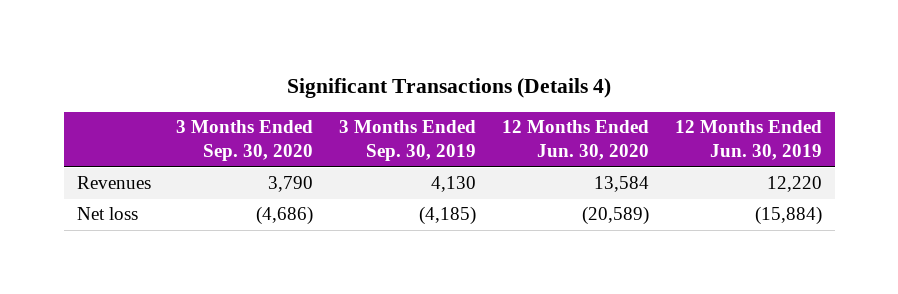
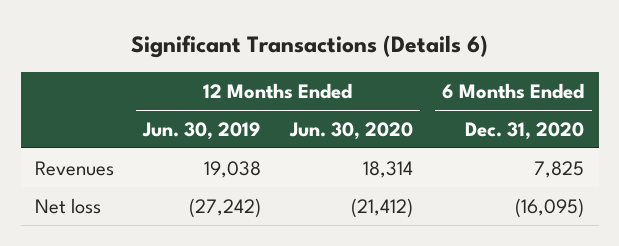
- Significant Transactions (Details 4)
+ Significant Transactions (Details 6)
- | 3 Months Ended Sep. 30, 2020 | 3 Months Ended Sep. 30, 2019 | 12 Months Ended Jun. 30, 2020 | 12 Months Ended Jun. 30, 2019
+ | 12 Months Ended Jun. 30, 2019 | 12 Months Ended Jun. 30, 2020 | 6 Months Ended Dec. 31, 2020
- Revenues | 3,790 | 4,130 | 13,584 | 12,220
- Net loss | (4,686) | (4,185) | (20,589) | (15,884)
+ Revenues | 19,038 | 18,314 | 7,825
+ Net loss | (27,242) | (21,412) | (16,095)

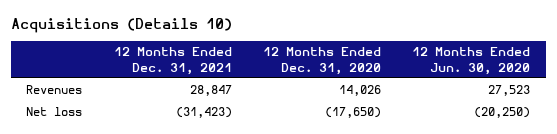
- Significant Transactions (Details 6)
+ Acquisitions (Details 10)
- | 12 Months Ended Jun. 30, 2019 | 12 Months Ended Jun. 30, 2020 | 6 Months Ended Dec. 31, 2020
+ | 12 Months Ended Dec. 31, 2021 | 12 Months Ended Dec. 31, 2020 | 12 Months Ended Jun. 30, 2020
- Revenues | 19,038 | 18,314 | 7,825
- Net loss | (27,242) | (21,412) | (16,095)
+ Revenues | 28,847 | 14,026 | 27,523
+ Net loss | (31,423) | (17,650) | (20,250)

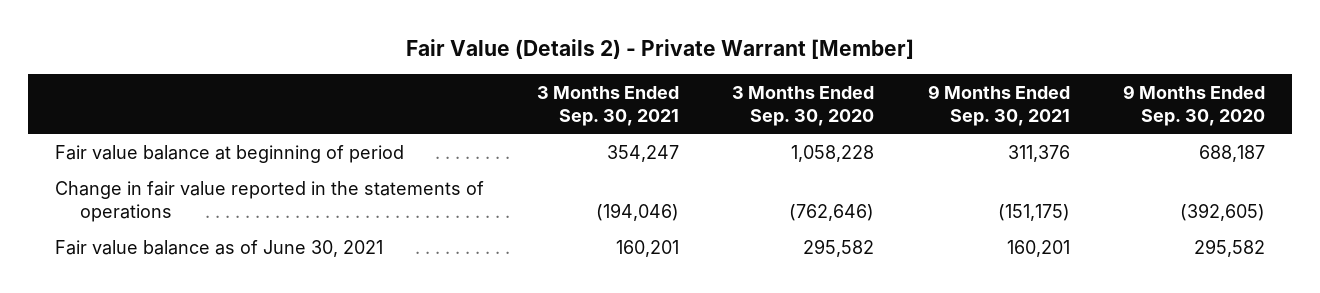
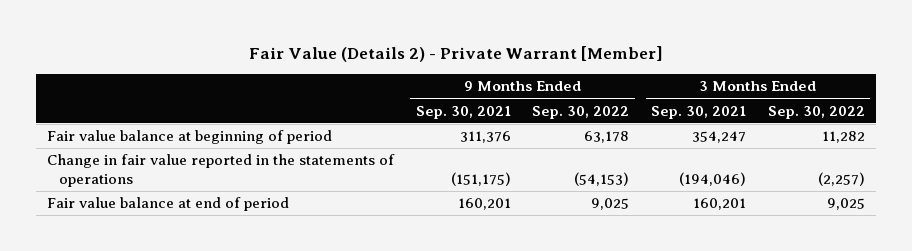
- | 3 Months Ended Sep. 30, 2021 | 3 Months Ended Sep. 30, 2020 | 9 Months Ended Sep. 30, 2021 | 9 Months Ended Sep. 30, 2020
+ | 9 Months Ended Sep. 30, 2021 | 9 Months Ended Sep. 30, 2022 | 3 Months Ended Sep. 30, 2021 | 3 Months Ended Sep. 30, 2022
- Fair value balance as of June 30, 2021 | 160,201 | 295,582 | 160,201 | 295,582
+ Fair value balance at end of period | 160,201 | 9,025 | 160,201 | 9,025

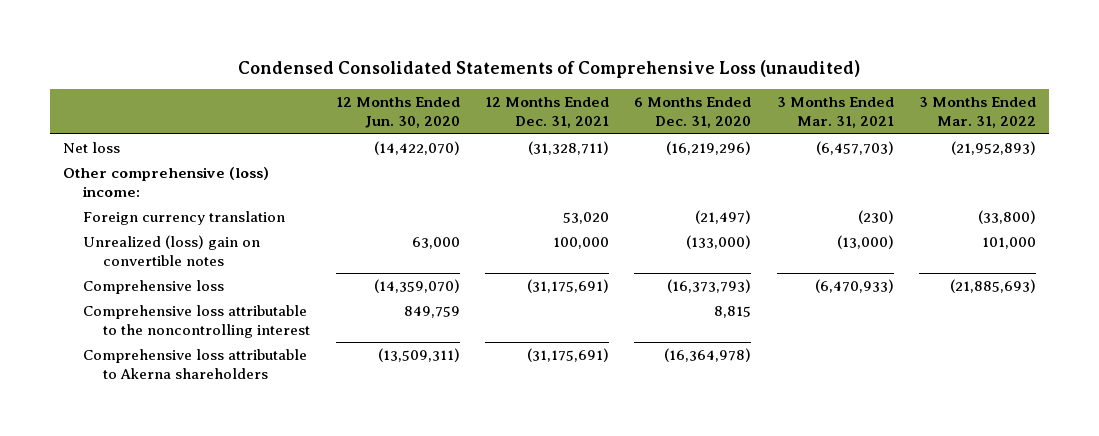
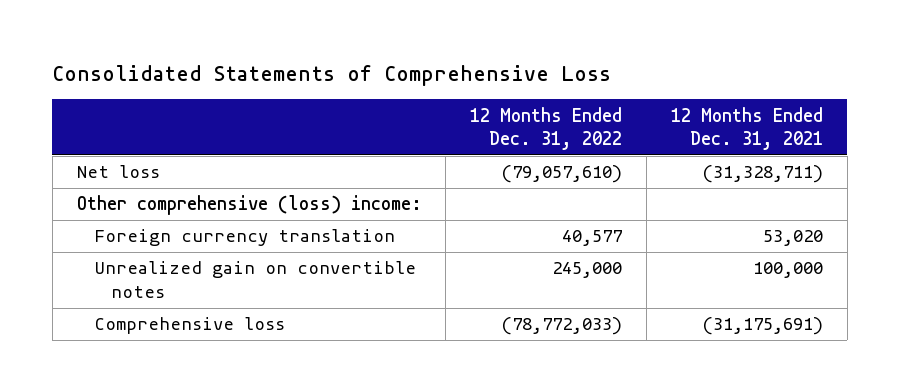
- Condensed Consolidated Statements of Comprehensive Loss (unaudited)
+ Consolidated Statements of Comprehensive Loss
- | 12 Months Ended Jun. 30, 2020 | 12 Months Ended Dec. 31, 2021 | 6 Months Ended Dec. 31, 2020 | 3 Months Ended Mar. 31, 2021 | 3 Months Ended Mar. 31, 2022
+ | 12 Months Ended Dec. 31, 2022 | 12 Months Ended Dec. 31, 2021
- Unrealized (loss) gain on convertible notes | 63,000 | 100,000 | (133,000) | (13,000) | 101,000
+ Unrealized gain on convertible notes | 245,000 | 100,000
- Comprehensive loss attributable to the noncontrolling interest | 849,759 | | 8,815 | |
- Comprehensive loss attributable to Akerna shareholders | (13,509,311) | (31,175,691) | (16,364,978) | |

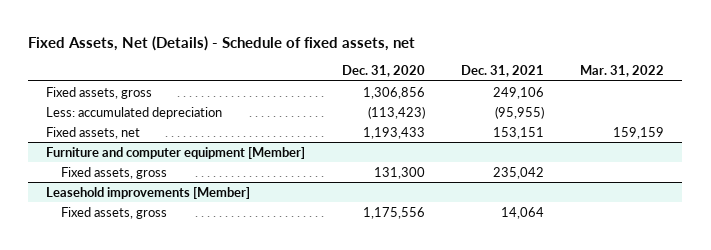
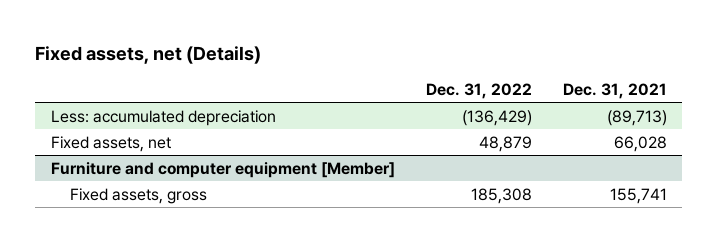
- Fixed Assets, Net (Details) - Schedule of fixed assets, net
+ Fixed assets, net (Details)
- | Dec. 31, 2020 | Dec. 31, 2021 | Mar. 31, 2022
+ | Dec. 31, 2022 | Dec. 31, 2021
- Fixed assets, gross | 1,306,856 | 249,106 |
- Less: accumulated depreciation | (113,423) | (95,955) |
- Fixed assets, net | 1,193,433 | 153,151 | 159,159
+ Less: accumulated depreciation | (136,429) | (89,713)
+ Fixed assets, net | 48,879 | 66,028
@ Furniture and computer equipment [Member]
- Fixed assets, gross | 131,300 | 235,042 |
- Leasehold improvements [Member]
- Fixed assets, gross | 1,175,556 | 14,064 |
@ Furniture and computer equipment [Member]
+ Fixed assets, gross | 185,308 | 155,741

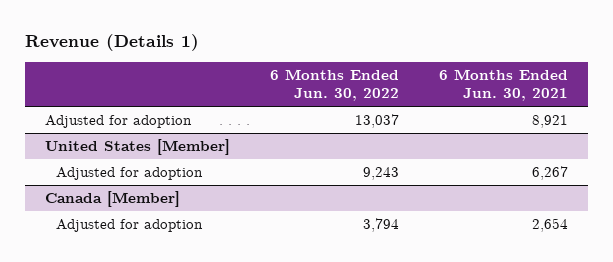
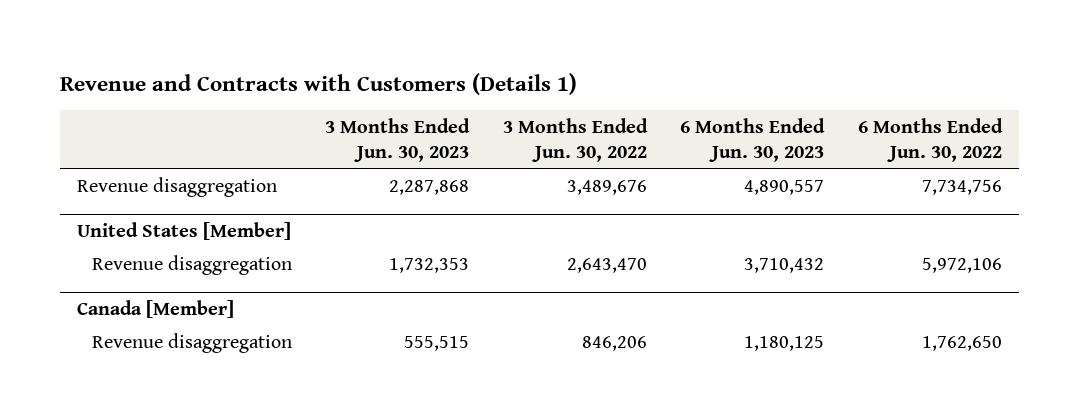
- Revenue (Details 1)
+ Revenue and Contracts with Customers (Details 1)
- | 6 Months Ended Jun. 30, 2022 | 6 Months Ended Jun. 30, 2021
+ | 3 Months Ended Jun. 30, 2023 | 3 Months Ended Jun. 30, 2022 | 6 Months Ended Jun. 30, 2023 | 6 Months Ended Jun. 30, 2022
- Adjusted for adoption | 13,037 | 8,921
+ Revenue disaggregation | 2,287,868 | 3,489,676 | 4,890,557 | 7,734,756
@ United States [Member]
- Adjusted for adoption | 9,243 | 6,267
+ Revenue disaggregation | 1,732,353 | 2,643,470 | 3,710,432 | 5,972,106
@ Canada [Member]
- Adjusted for adoption | 3,794 | 2,654
+ Revenue disaggregation | 555,515 | 846,206 | 1,180,125 | 1,762,650

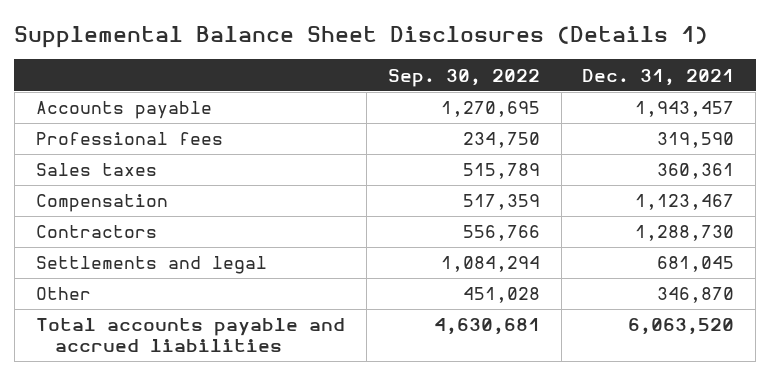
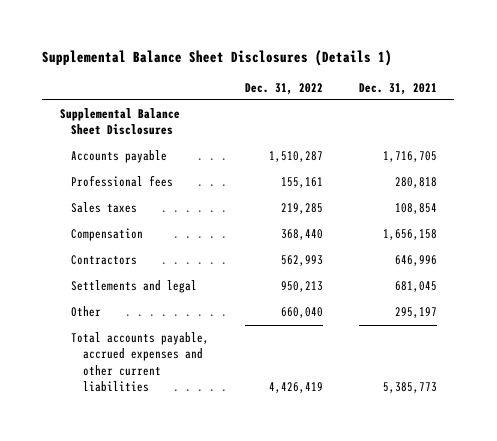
- | Sep. 30, 2022 | Dec. 31, 2021
+ | Dec. 31, 2022 | Dec. 31, 2021
- Accounts payable | 1,270,695 | 1,943,457
- Professional fees | 234,750 | 319,590
- Sales taxes | 515,789 | 360,361
- Compensation | 517,359 | 1,123,467
- Contractors | 556,766 | 1,288,730
+ Supplemental Balance Sheet Disclosures
+ Accounts payable | 1,510,287 | 1,716,705
+ Professional fees | 155,161 | 280,818
+ Sales taxes | 219,285 | 108,854
+ Compensation | 368,440 | 1,656,158
+ Contractors | 562,993 | 646,996
- Other | 451,028 | 346,870
- Total accounts payable and accrued liabilities | 4,630,681 | 6,063,520
+ Other | 660,040 | 295,197
+ Total accounts payable, accrued expenses and other current liabilities | 4,426,419 | 5,385,773

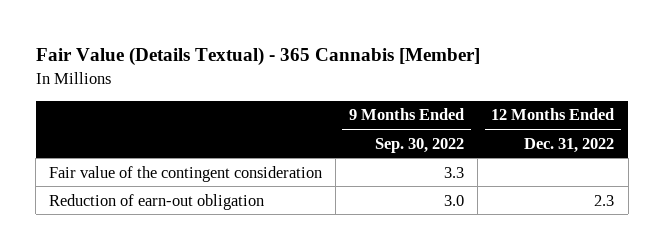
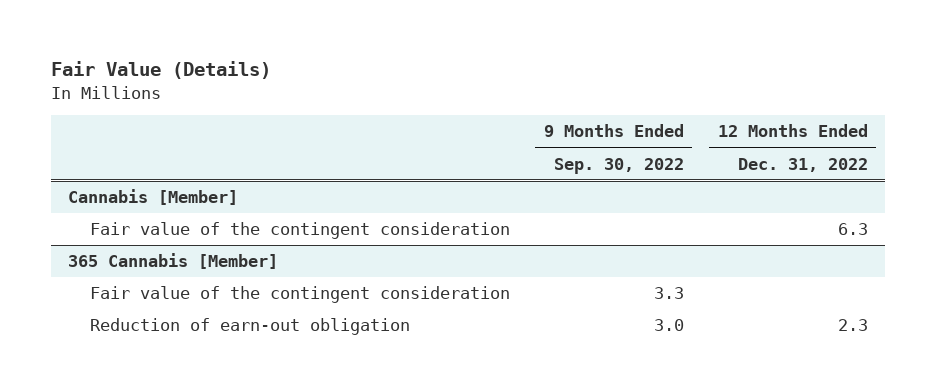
- Fair Value (Details Textual) - 365 Cannabis [Member]
+ Fair Value (Details)
+ Cannabis [Member]
+ Fair value of the contingent consideration | | 6.3
+ 365 Cannabis [Member]

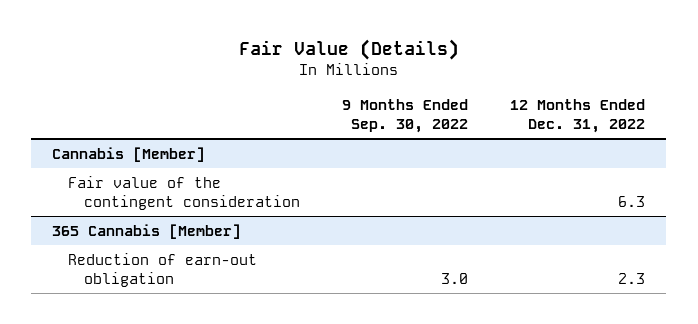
@ 365 Cannabis [Member]
- Fair value of the contingent consideration | 3.3 |

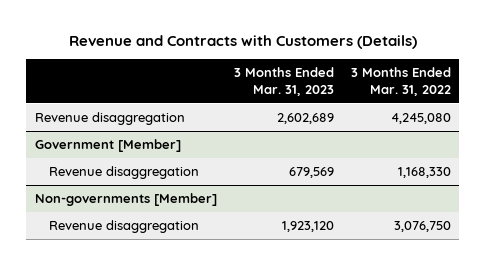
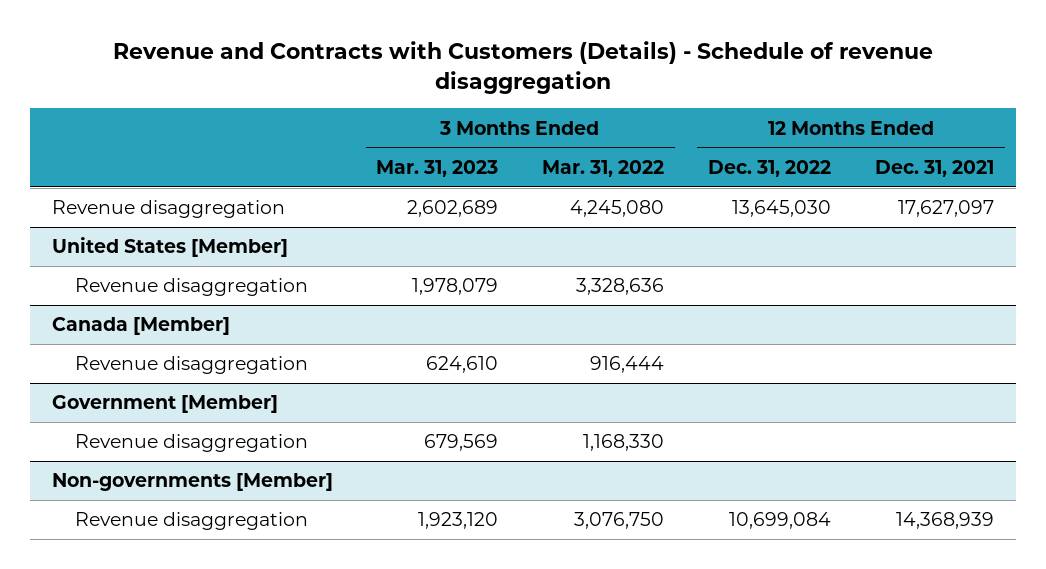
- Revenue and Contracts with Customers (Details)
+ Revenue and Contracts with Customers (Details) - Schedule of revenue disaggregation
- | 3 Months Ended Mar. 31, 2023 | 3 Months Ended Mar. 31, 2022
+ | 3 Months Ended Mar. 31, 2023 | 3 Months Ended Mar. 31, 2022 | 12 Months Ended Dec. 31, 2022 | 12 Months Ended Dec. 31, 2021
+ United States [Member]
+ Revenue disaggregation | 1,978,079 | 3,328,636 | |
+ Canada [Member]
+ Revenue disaggregation | 624,610 | 916,444 | |

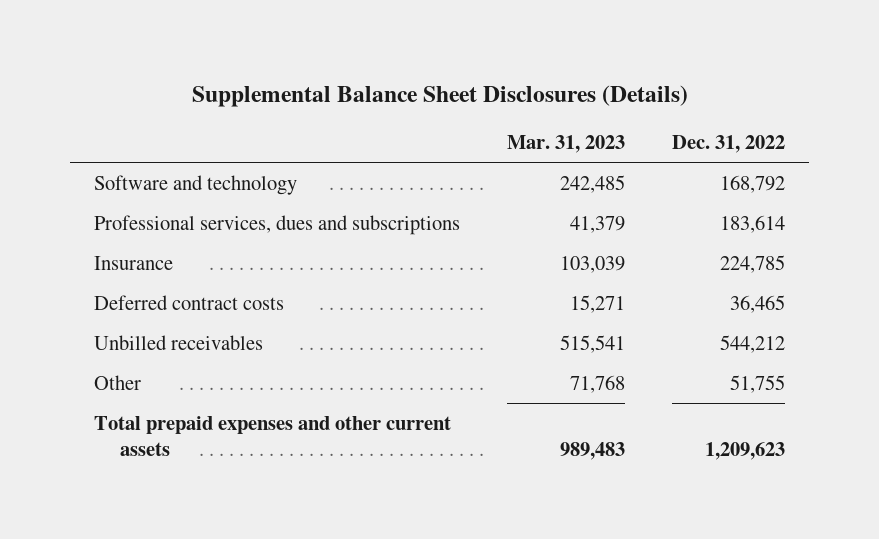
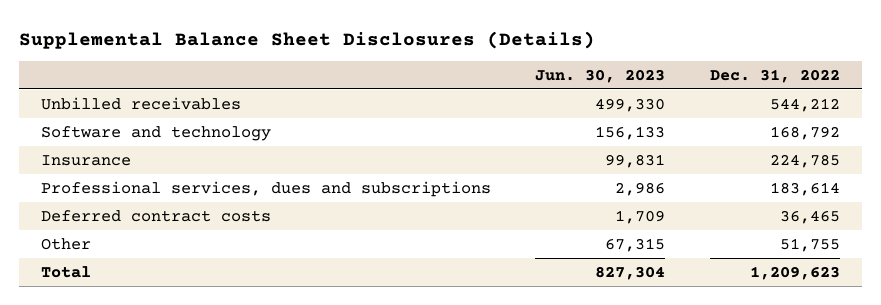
- | Mar. 31, 2023 | Dec. 31, 2022
+ | Jun. 30, 2023 | Dec. 31, 2022
moved up: Unbilled receivables | 499,330 | 544,212
moved down: Professional services, dues and subscriptions | 2,986 | 183,614
- Total prepaid expenses and other current assets | 989,483 | 1,209,623
+ Total | 827,304 | 1,209,623

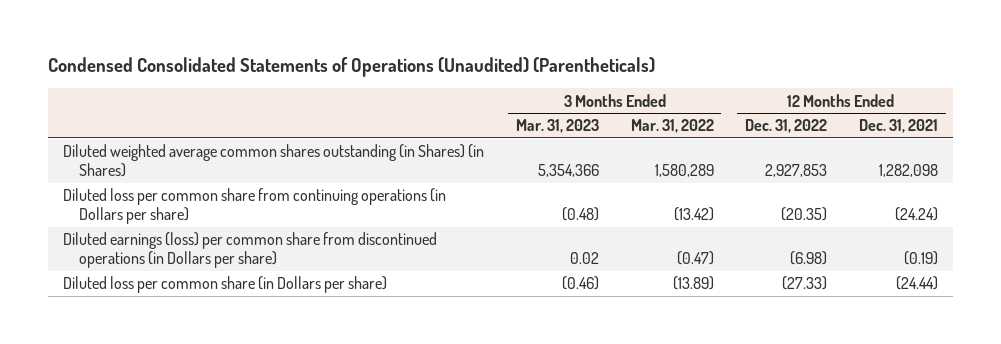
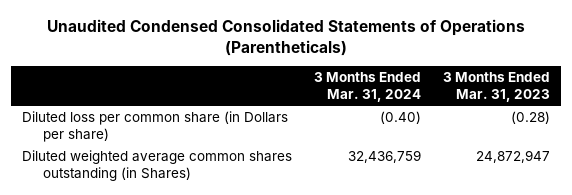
- Condensed Consolidated Statements of Operations (Unaudited) (Parentheticals)
+ Unaudited Condensed Consolidated Statements of Operations (Parentheticals)
- | 3 Months Ended Mar. 31, 2023 | 3 Months Ended Mar. 31, 2022 | 12 Months Ended Dec. 31, 2022 | 12 Months Ended Dec. 31, 2021
+ | 3 Months Ended Mar. 31, 2024 | 3 Months Ended Mar. 31, 2023
- Diluted weighted average common shares outstanding (in Shares) (in Shares) | 5,354,366 | 1,580,289 | 2,927,853 | 1,282,098
- Diluted loss per common share from continuing operations (in Dollars per share) | (0.48) | (13.42) | (20.35) | (24.24)
- Diluted earnings (loss) per common share from discontinued operations (in Dollars per share) | 0.02 | (0.47) | (6.98) | (0.19)
- Diluted loss per common share (in Dollars per share) | (0.46) | (13.89) | (27.33) | (24.44)
+ Diluted loss per common share (in Dollars per share) | (0.40) | (0.28)
+ Diluted weighted average common shares outstanding (in Shares) | 32,436,759 | 24,872,947

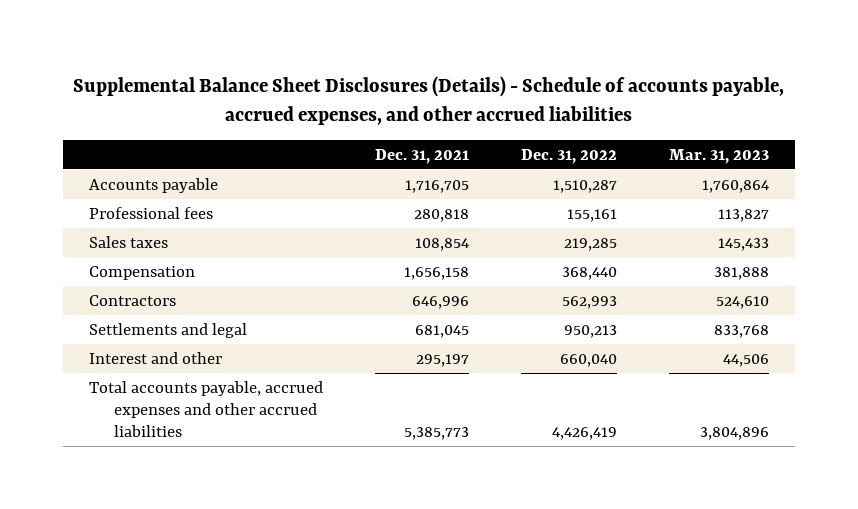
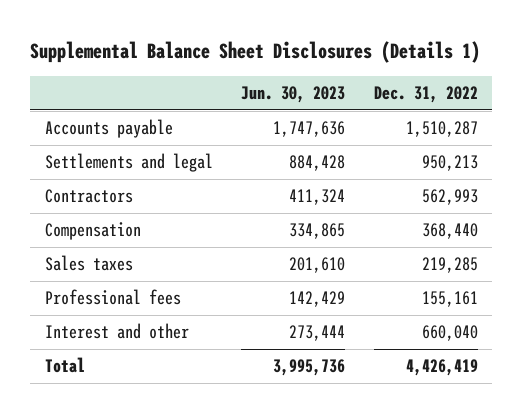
- Supplemental Balance Sheet Disclosures (Details) - Schedule of accounts payable, accrued expenses, and other accrued liabilities
+ Supplemental Balance Sheet Disclosures (Details 1)
- | Dec. 31, 2021 | Dec. 31, 2022 | Mar. 31, 2023
+ | Jun. 30, 2023 | Dec. 31, 2022
moved down: Contractors | 411,324 | 562,993
moved down: Compensation | 334,865 | 368,440
moved down: Sales taxes | 201,610 | 219,285
moved down: Professional fees | 142,429 | 155,161
- Total accounts payable, accrued expenses and other accrued liabilities | 5,385,773 | 4,426,419 | 3,804,896
+ Total | 3,995,736 | 4,426,419

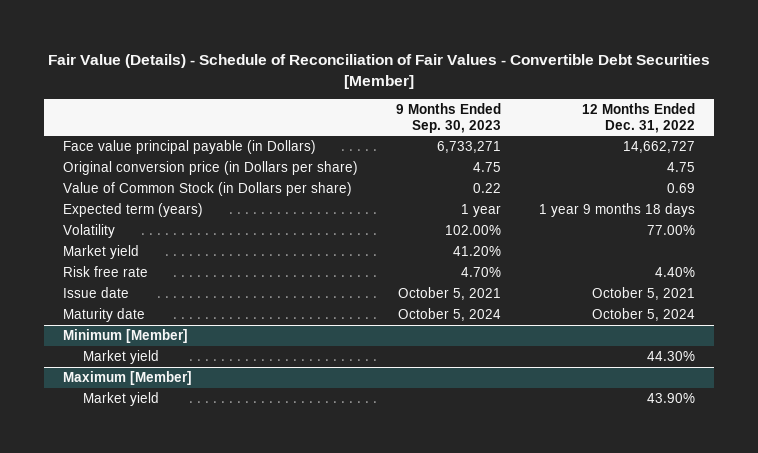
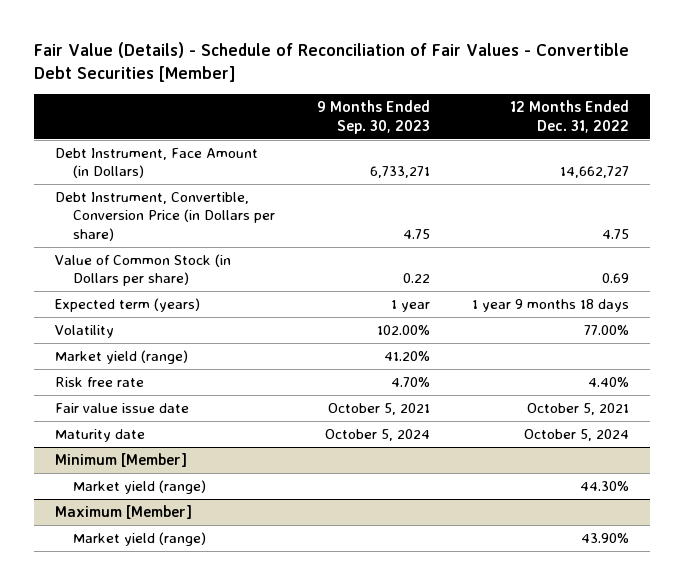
- Face value principal payable (in Dollars) | 6,733,271 | 14,662,727
- Original conversion price (in Dollars per share) | 4.75 | 4.75
+ Debt Instrument, Face Amount (in Dollars) | 6,733,271 | 14,662,727
+ Debt Instrument, Convertible, Conversion Price (in Dollars per share) | 4.75 | 4.75
- Market yield | 41.20% |
+ Market yield (range) | 41.20% |
- Issue date | October 5, 2021 | October 5, 2021
+ Fair value issue date | October 5, 2021 | October 5, 2021
@ Minimum [Member]
- Market yield | | 44.30%
+ Market yield (range) | | 44.30%
@ Maximum [Member]
- Market yield | | 43.90%
+ Market yield (range) | | 43.90%

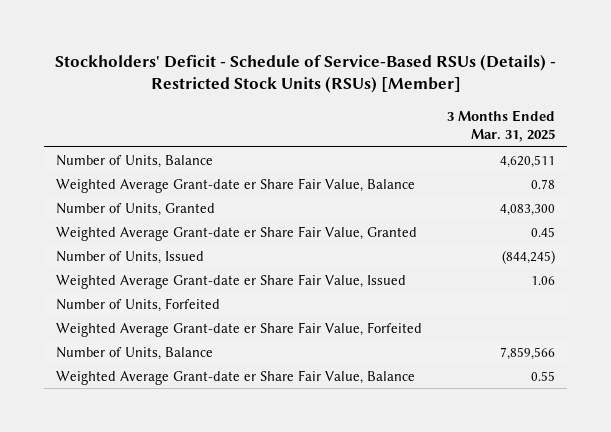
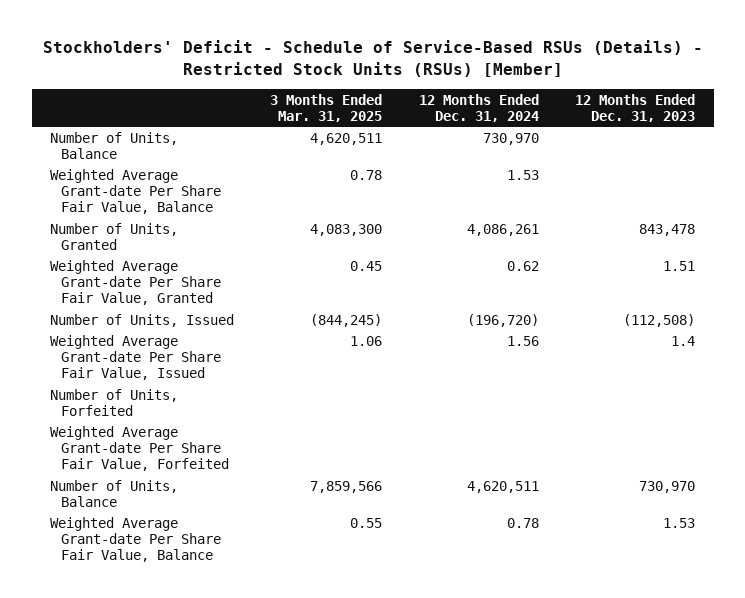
- | 3 Months Ended Mar. 31, 2025
+ | 3 Months Ended Mar. 31, 2025 | 12 Months Ended Dec. 31, 2024 | 12 Months Ended Dec. 31, 2023
- Weighted Average Grant-date er Share Fair Value, Balance | 0.78
+ Weighted Average Grant-date Per Share Fair Value, Balance | 0.78 | 1.53 |
- Weighted Average Grant-date er Share Fair Value, Granted | 0.45
+ Weighted Average Grant-date Per Share Fair Value, Granted | 0.45 | 0.62 | 1.51
- Weighted Average Grant-date er Share Fair Value, Issued | 1.06
+ Weighted Average Grant-date Per Share Fair Value, Issued | 1.06 | 1.56 | 1.4
- Weighted Average Grant-date er Share Fair Value, Forfeited
+ Weighted Average Grant-date Per Share Fair Value, Forfeited
- Weighted Average Grant-date er Share Fair Value, Balance | 0.55
+ Weighted Average Grant-date Per Share Fair Value, Balance | 0.55 | 0.78 | 1.53

